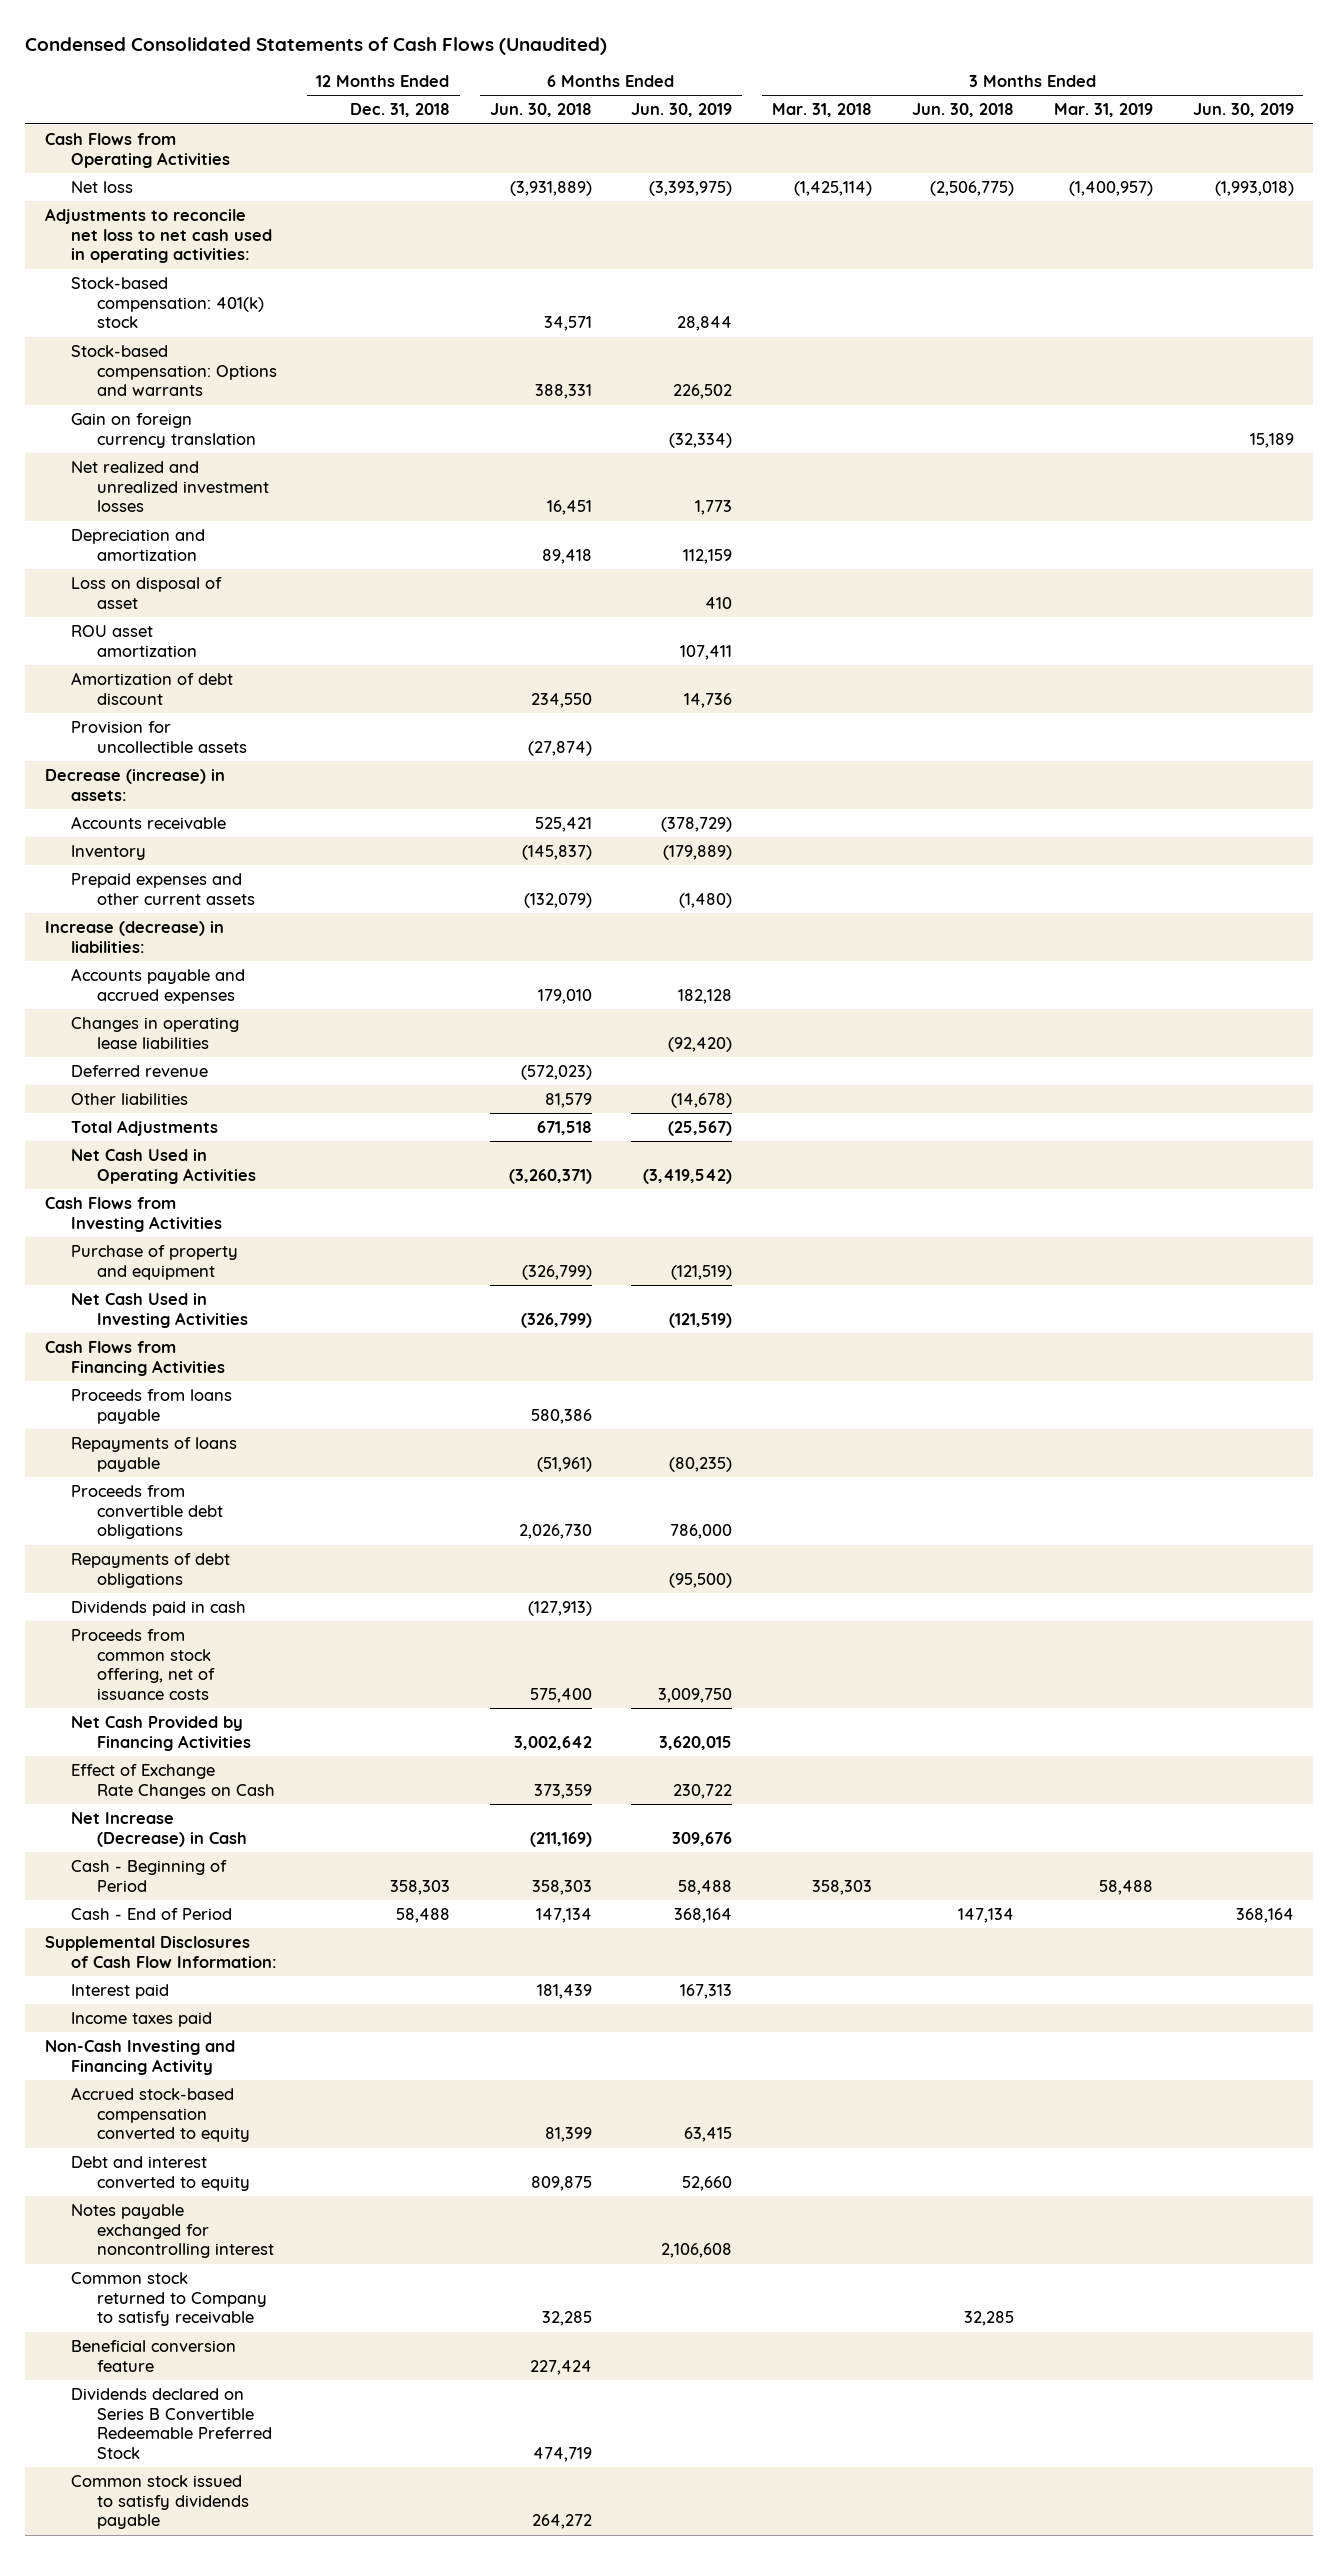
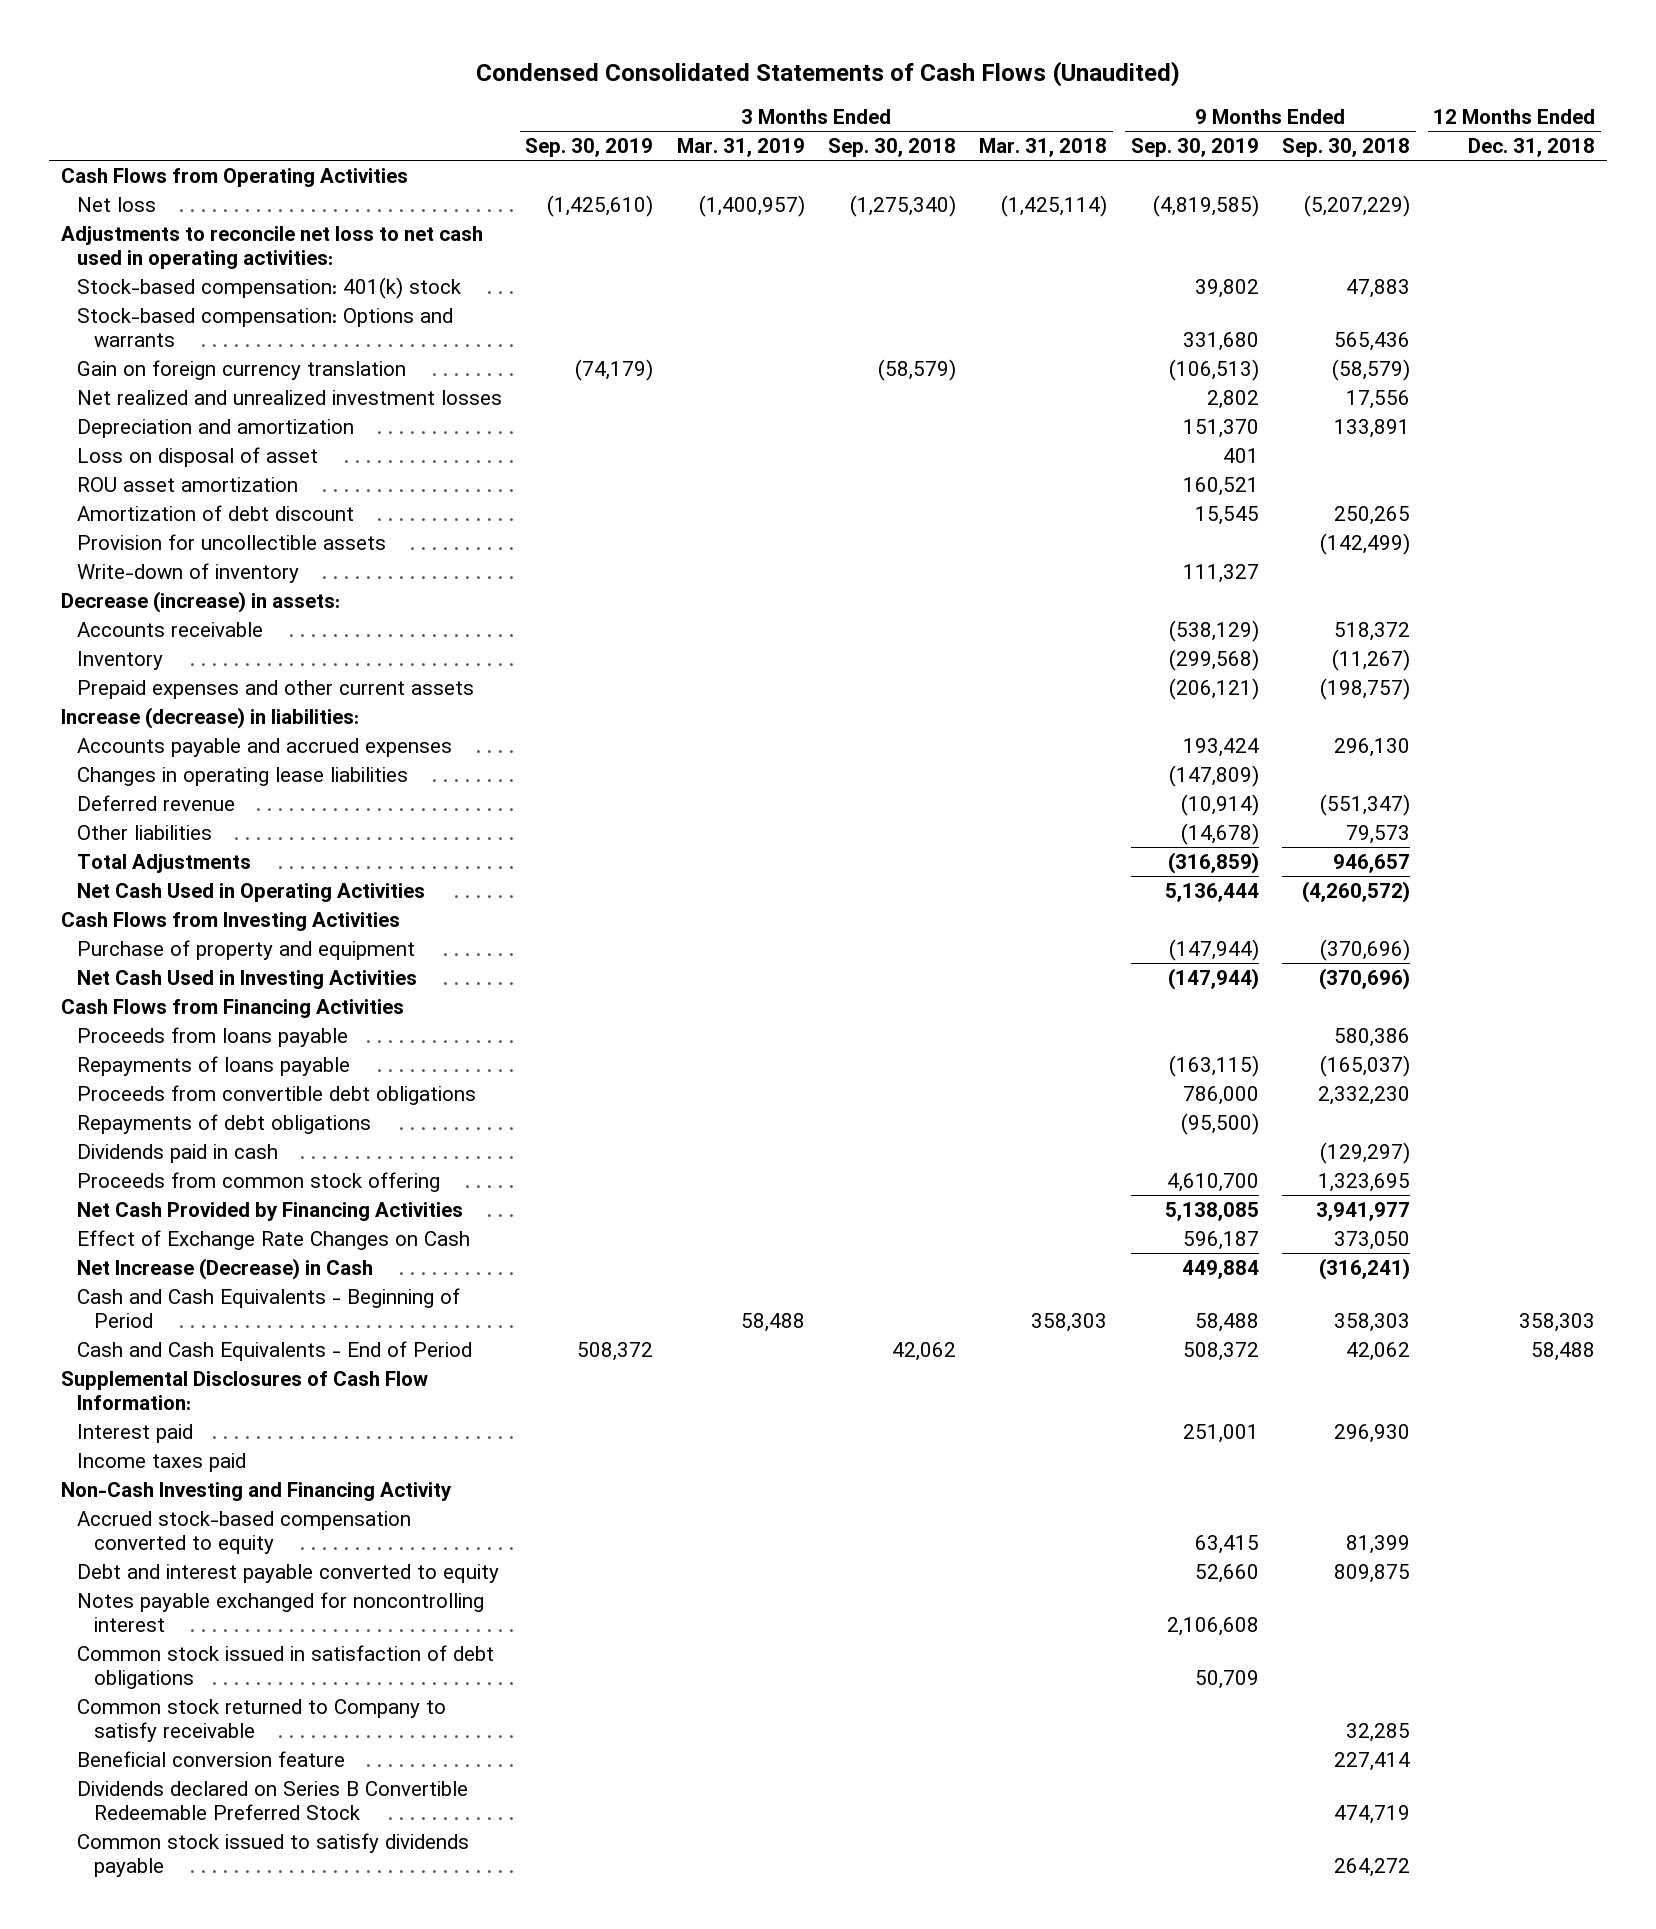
- | 12 Months Ended Dec. 31, 2018 | 6 Months Ended Jun. 30, 2018 | 6 Months Ended Jun. 30, 2019 | 3 Months Ended Mar. 31, 2018 | 3 Months Ended Jun. 30, 2018 | 3 Months Ended Mar. 31, 2019 | 3 Months Ended Jun. 30, 2019
+ | 3 Months Ended Sep. 30, 2019 | 3 Months Ended Mar. 31, 2019 | 3 Months Ended Sep. 30, 2018 | 3 Months Ended Mar. 31, 2018 | 9 Months Ended Sep. 30, 2019 | 9 Months Ended Sep. 30, 2018 | 12 Months Ended Dec. 31, 2018
+ Write-down of inventory | | | | | 111,327 | |
- Proceeds from common stock offering, net of issuance costs | | 575,400 | 3,009,750 | | | |
+ Proceeds from common stock offering | | | | | 4,610,700 | 1,323,695 |
- Cash - Beginning of Period | 358,303 | 358,303 | 58,488 | 358,303 | | 58,488 |
- Cash - End of Period | 58,488 | 147,134 | 368,164 | | 147,134 | | 368,164
+ Cash and Cash Equivalents - Beginning of Period | | 58,488 | | 358,303 | 58,488 | 358,303 | 358,303
+ Cash and Cash Equivalents - End of Period | 508,372 | | 42,062 | | 508,372 | 42,062 | 58,488
- Debt and interest converted to equity | | 809,875 | 52,660 | | | |
+ Debt and interest payable converted to equity | | | | | 52,660 | 809,875 |
+ Common stock issued in satisfaction of debt obligations | | | | | 50,709 | |

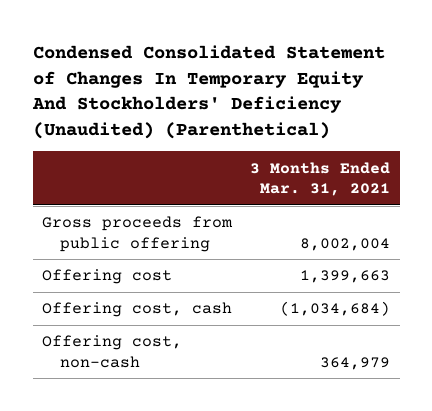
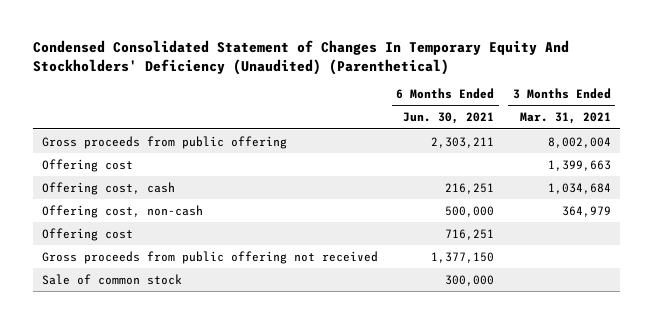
- | 3 Months Ended Mar. 31, 2021
+ | 6 Months Ended Jun. 30, 2021 | 3 Months Ended Mar. 31, 2021
- Offering cost, cash | (1,034,684)
+ Offering cost, cash | 216,251 | 1,034,684
+ Offering cost | 716,251 |
+ Gross proceeds from public offering not received | 1,377,150 |
+ Sale of common stock | 300,000 |

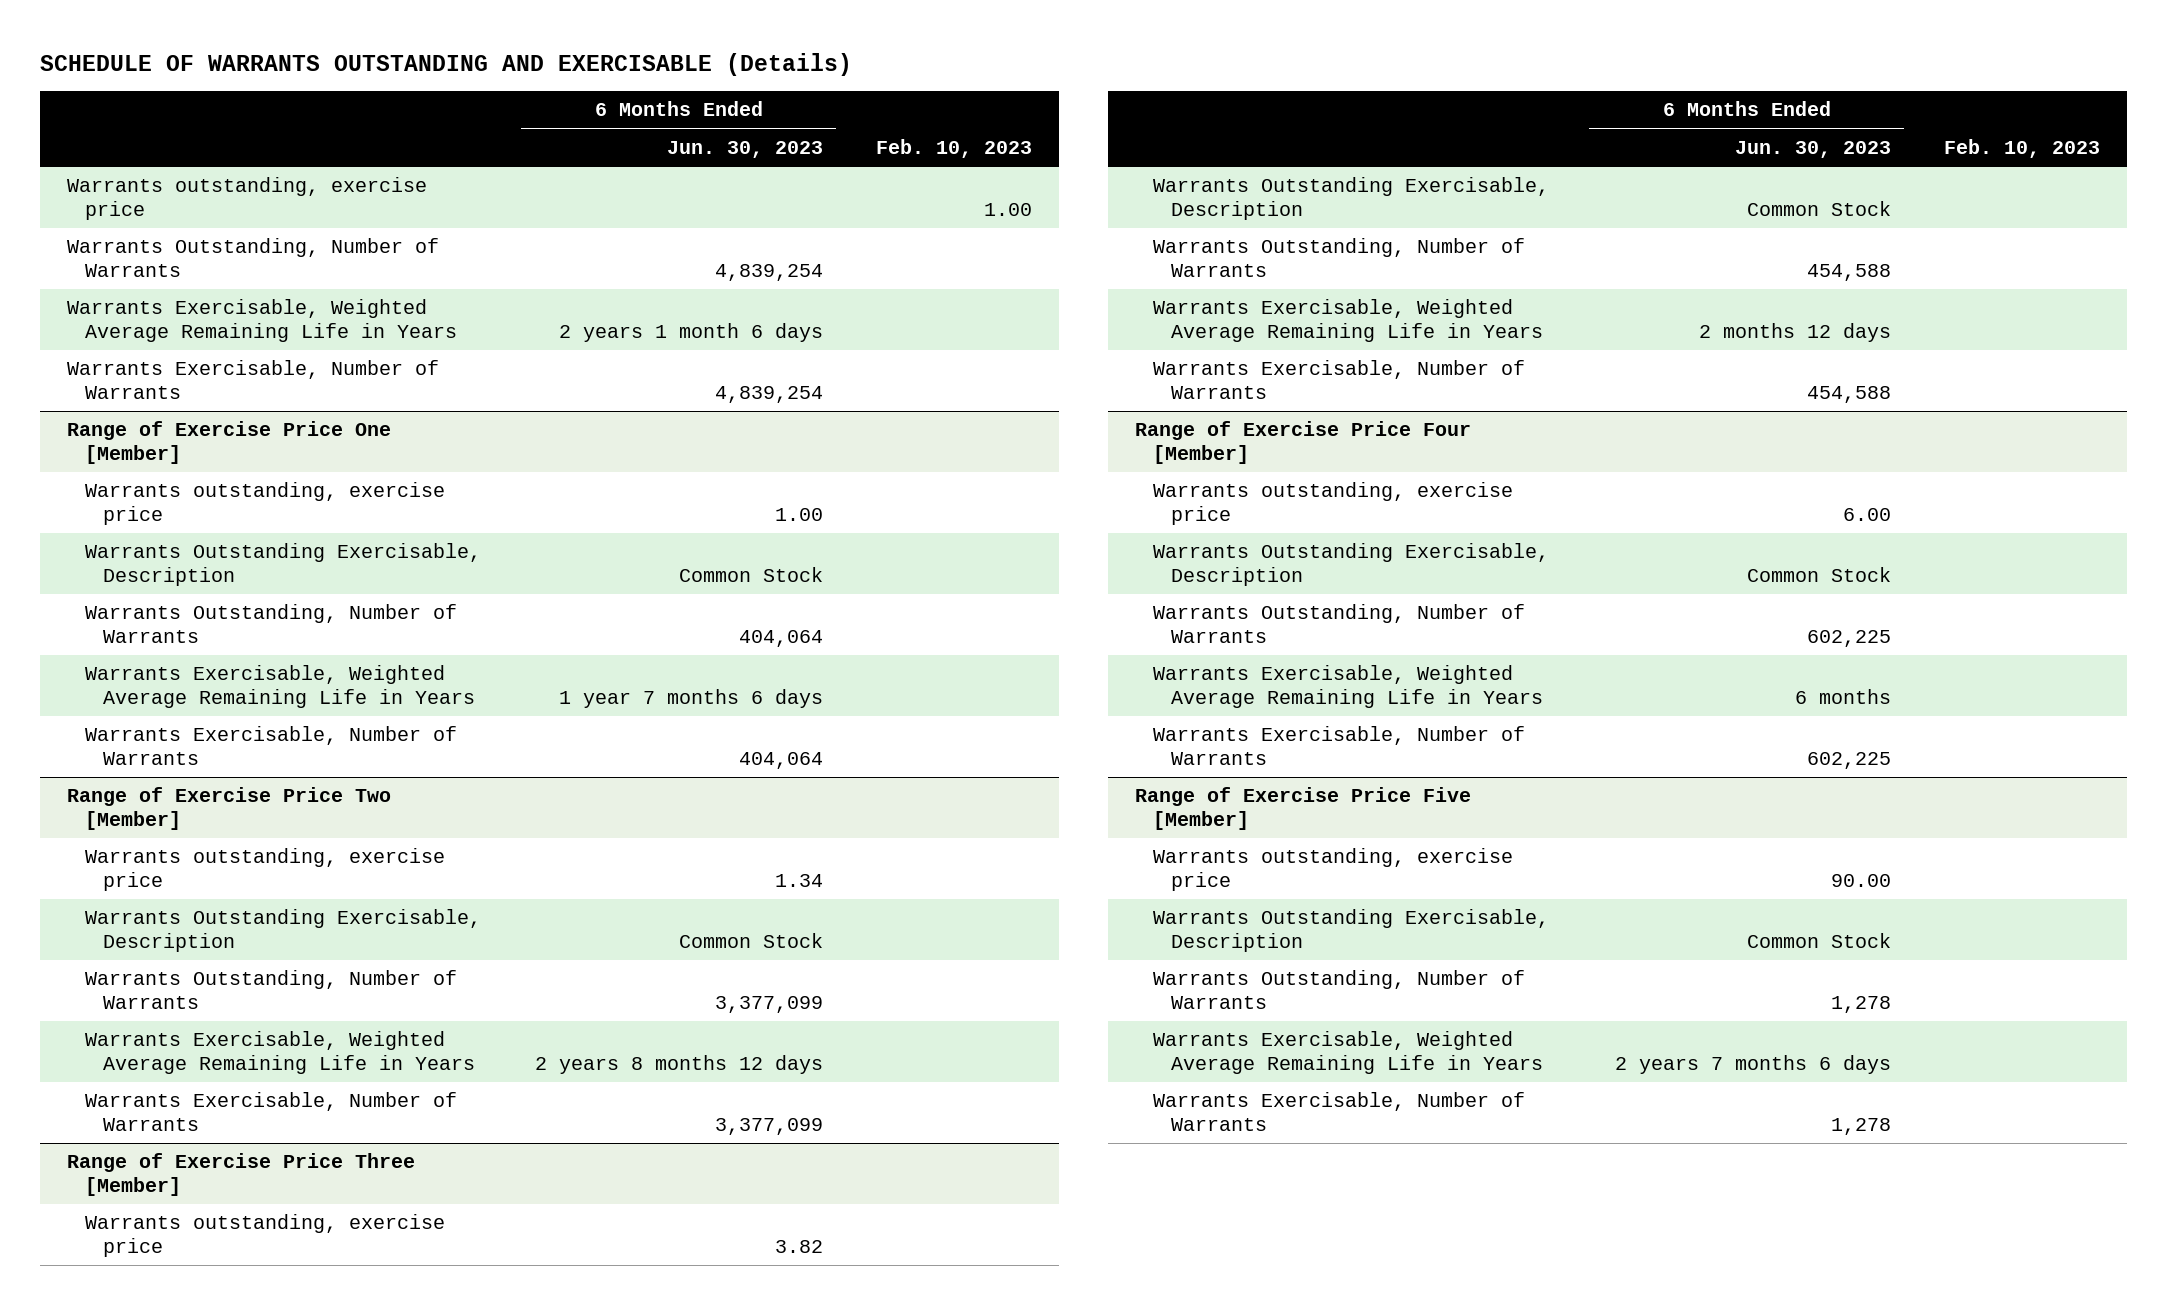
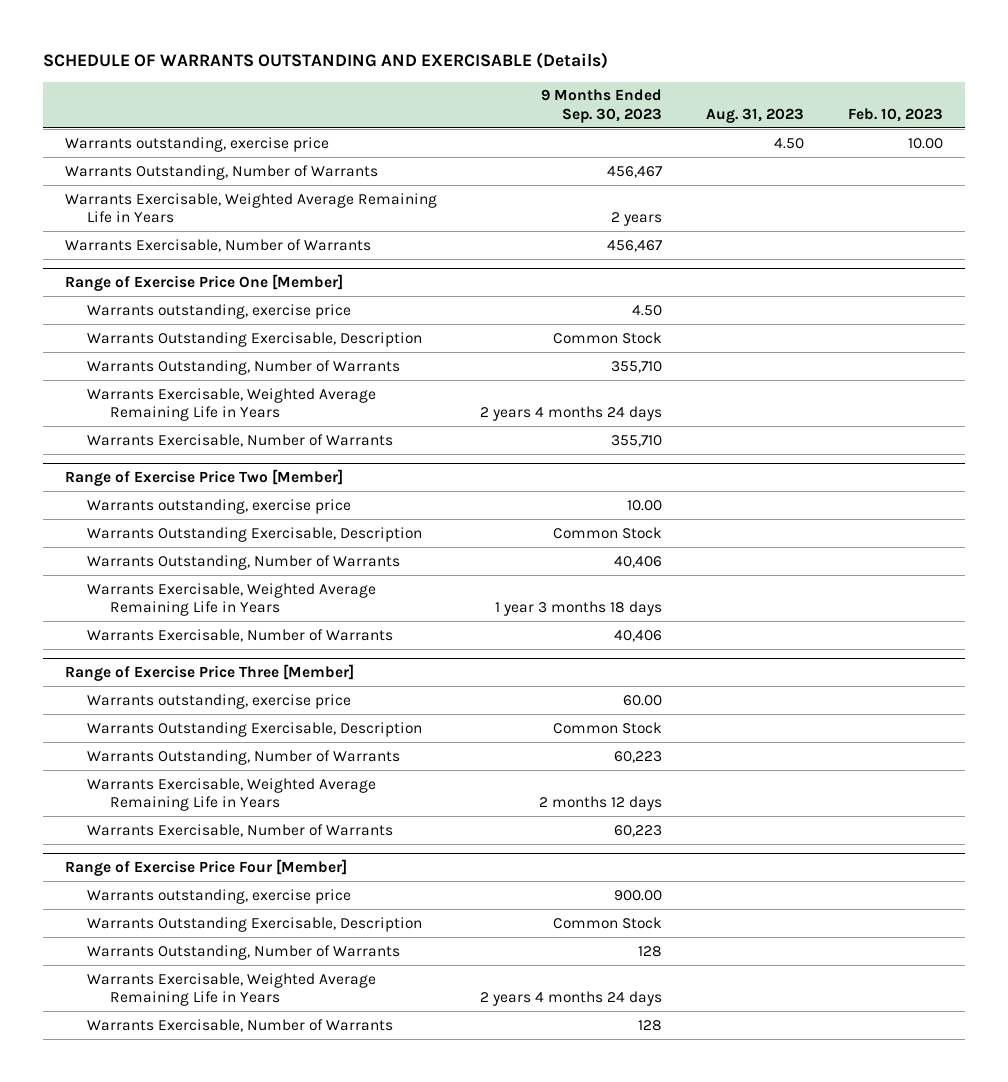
- | 6 Months Ended Jun. 30, 2023 | Feb. 10, 2023
+ | 9 Months Ended Sep. 30, 2023 | Aug. 31, 2023 | Feb. 10, 2023
- Warrants outstanding, exercise price | | 1.00
+ Warrants outstanding, exercise price | | 4.50 | 10.00
- Range of Exercise Price Five [Member]
- Warrants outstanding, exercise price | 90.00 |
- Warrants Outstanding Exercisable, Description | Common Stock |
- Warrants Outstanding, Number of Warrants | 1,278 |
- Warrants Exercisable, Weighted Average Remaining Life in Years | 2 years 7 months 6 days |
- Warrants Exercisable, Number of Warrants | 1,278 |

